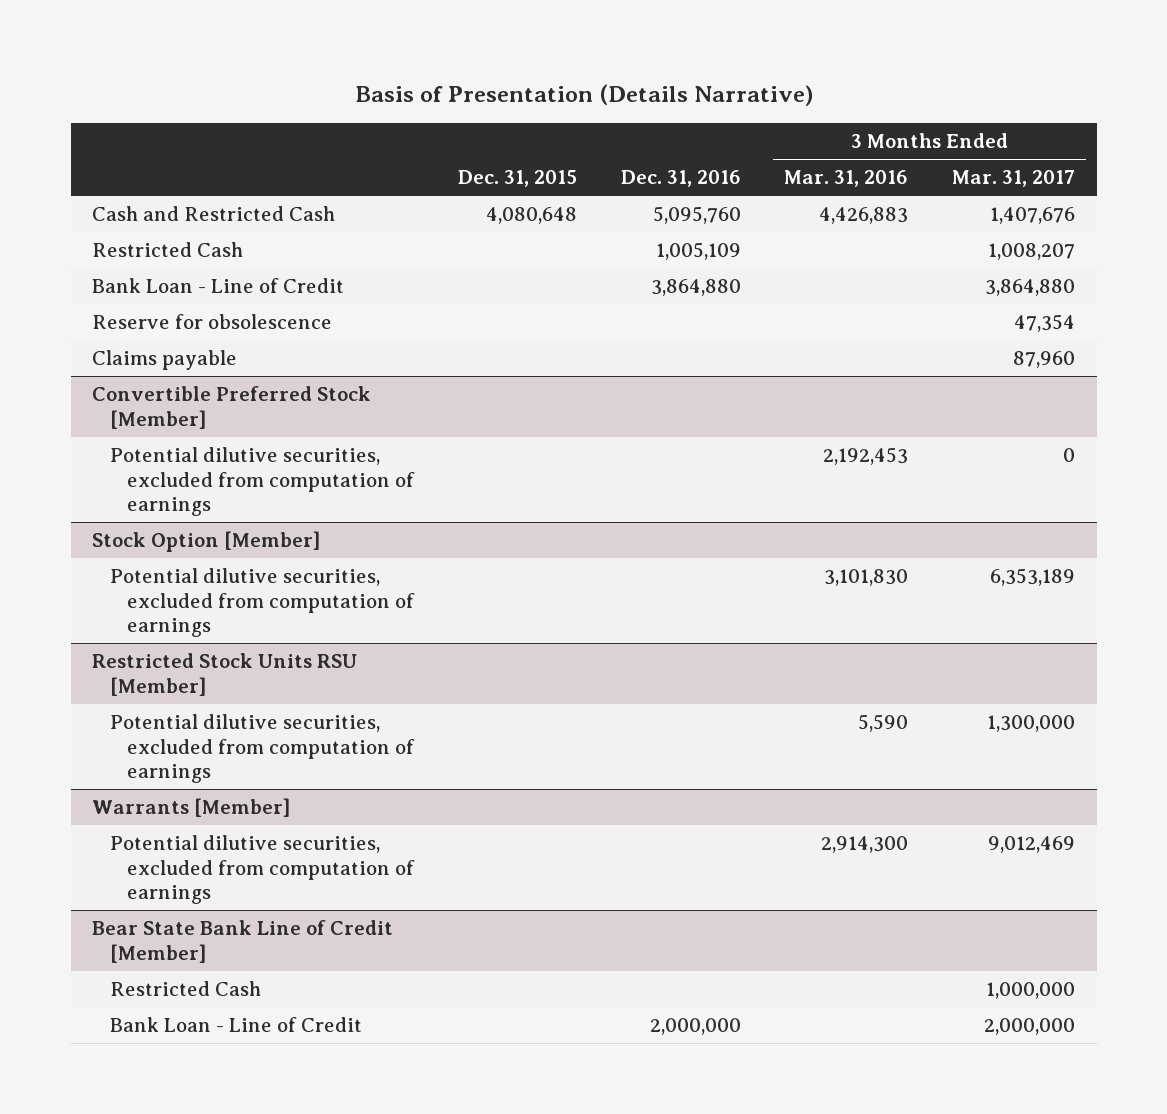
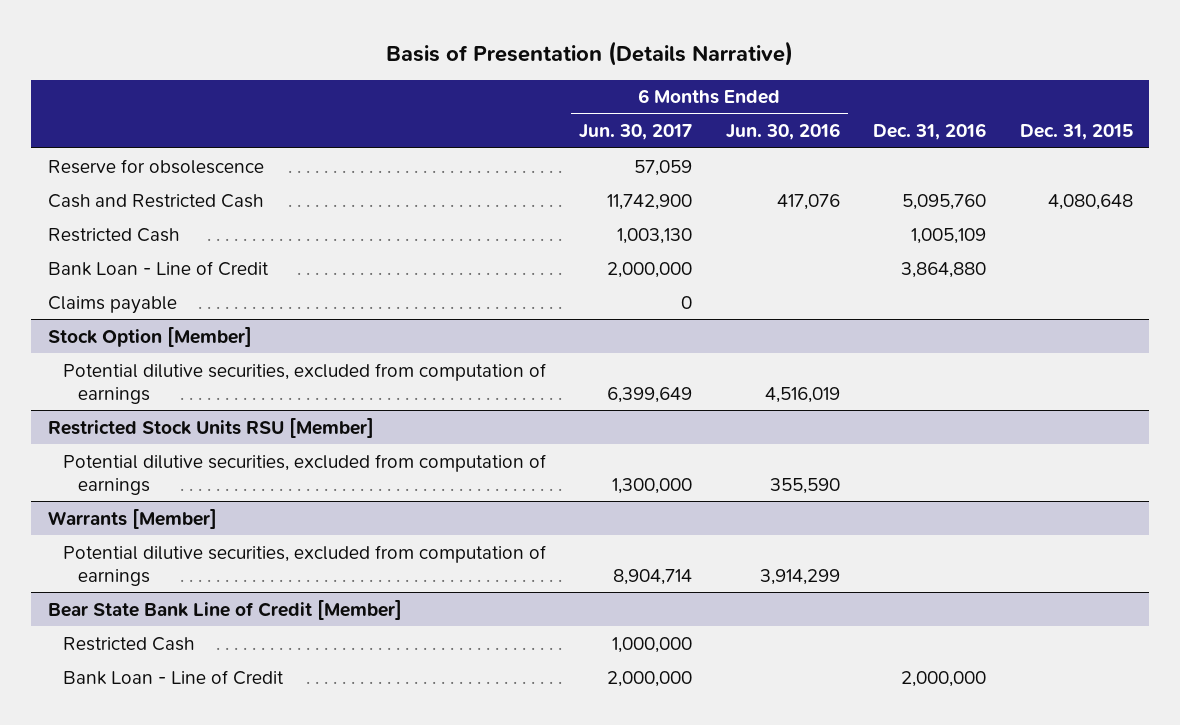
- | Dec. 31, 2015 | Dec. 31, 2016 | 3 Months Ended Mar. 31, 2016 | 3 Months Ended Mar. 31, 2017
+ | 6 Months Ended Jun. 30, 2017 | 6 Months Ended Jun. 30, 2016 | Dec. 31, 2016 | Dec. 31, 2015
moved up: Reserve for obsolescence | 57,059 | | |
- Convertible Preferred Stock [Member]
- Potential dilutive securities, excluded from computation of earnings | | | 2,192,453 | 0

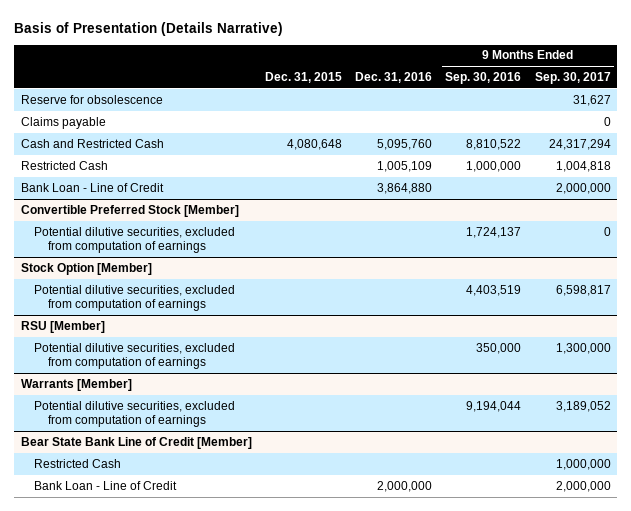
- | 6 Months Ended Jun. 30, 2017 | 6 Months Ended Jun. 30, 2016 | Dec. 31, 2016 | Dec. 31, 2015
+ | Dec. 31, 2015 | Dec. 31, 2016 | 9 Months Ended Sep. 30, 2016 | 9 Months Ended Sep. 30, 2017
moved up: Claims payable | | | | 0
+ Convertible Preferred Stock [Member]
+ Potential dilutive securities, excluded from computation of earnings | | | 1,724,137 | 0
- Restricted Stock Units RSU [Member]
+ RSU [Member]

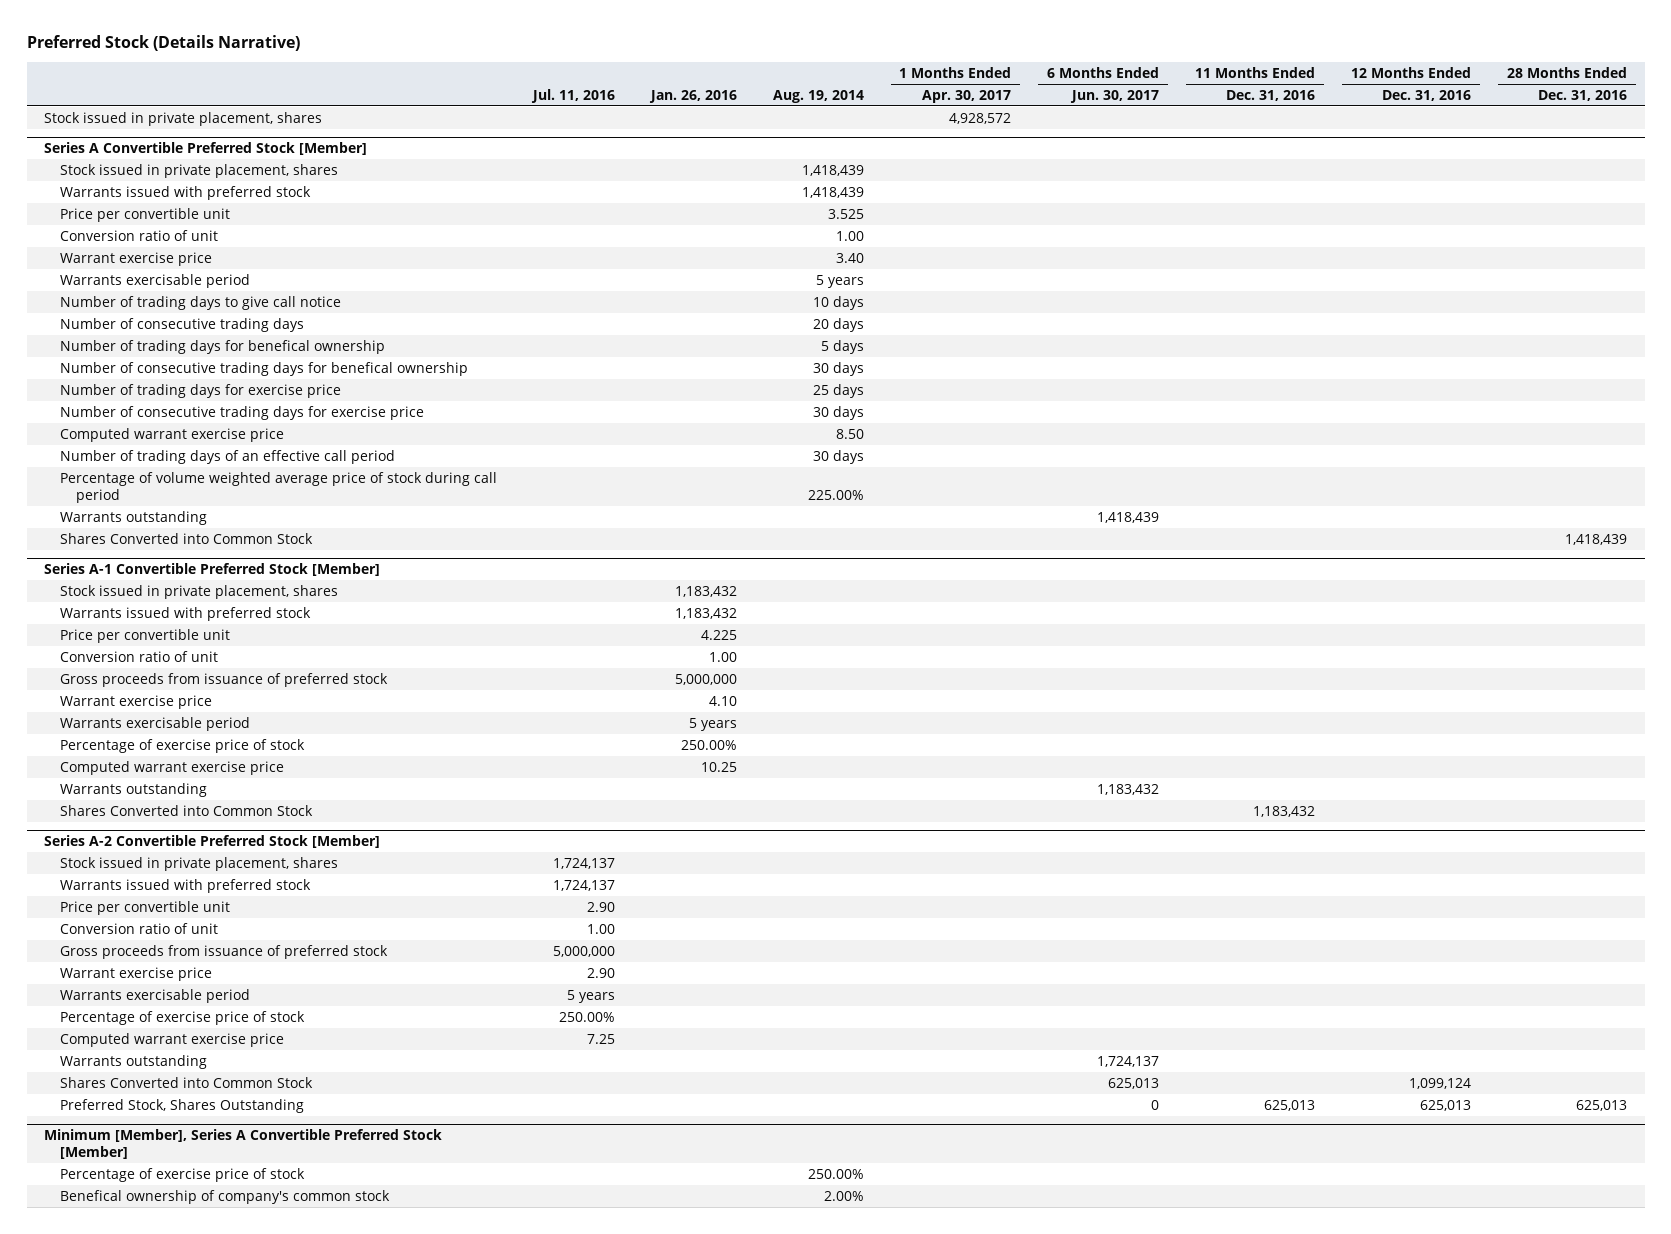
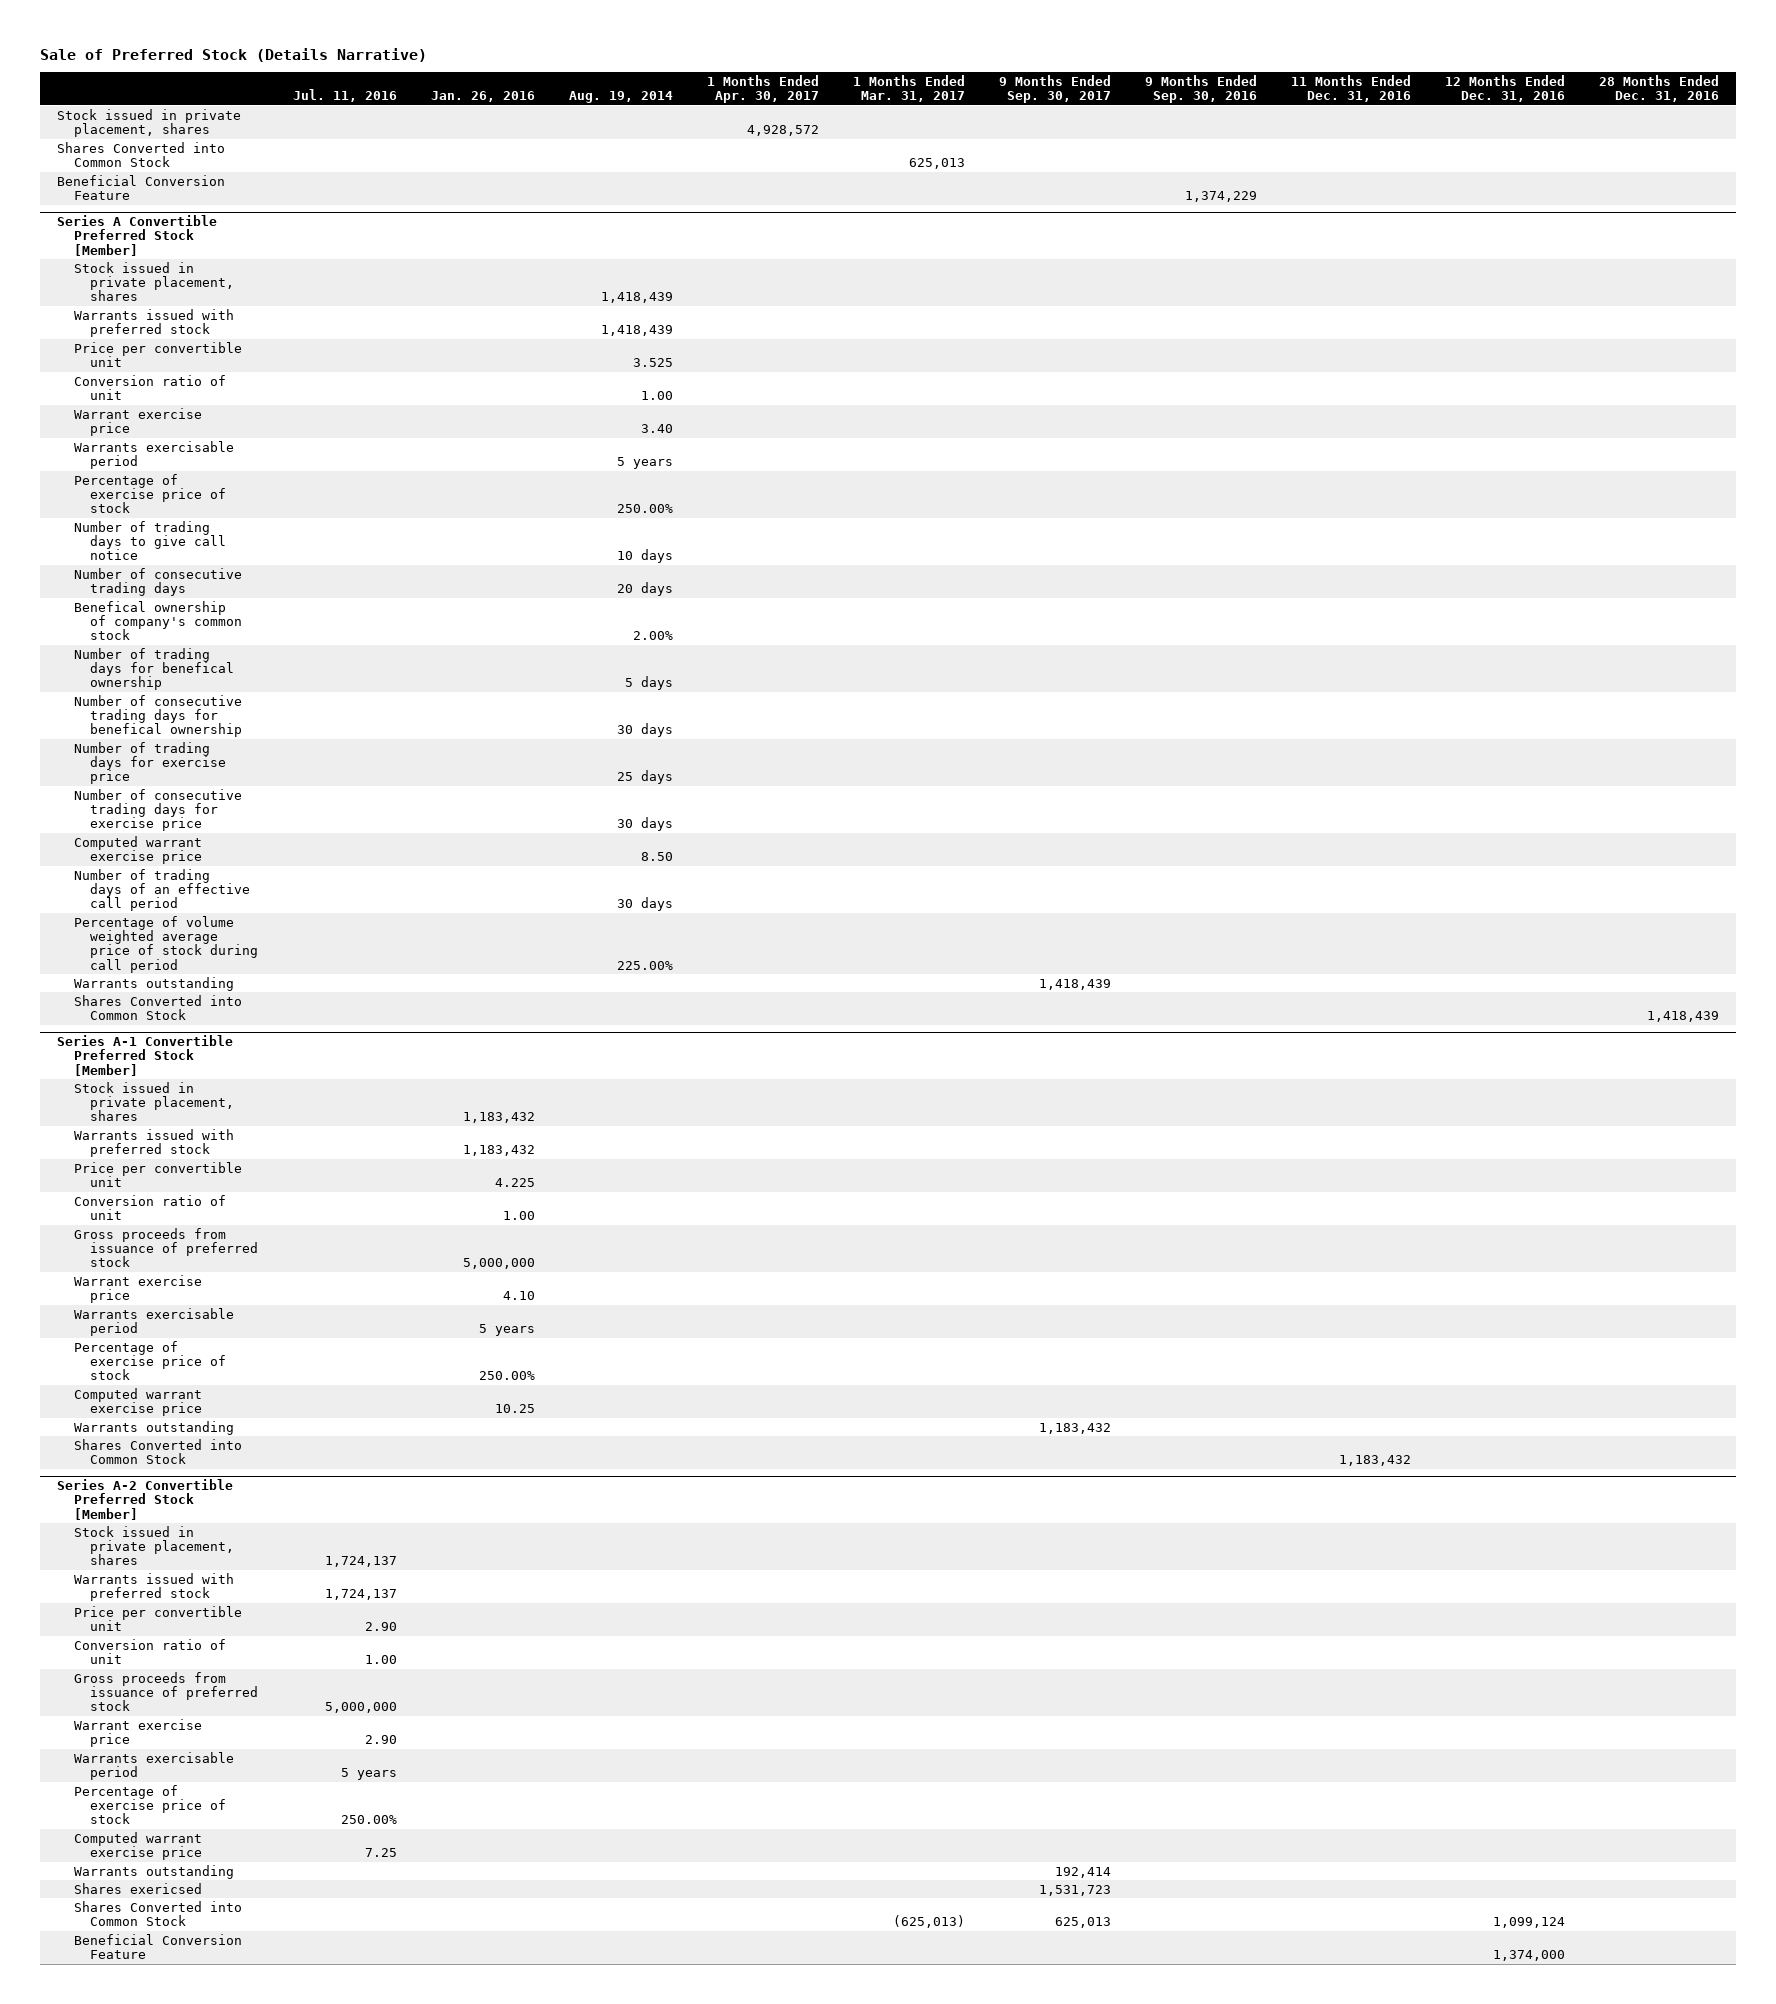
- Preferred Stock (Details Narrative)
+ Sale of Preferred Stock (Details Narrative)
- | Jul. 11, 2016 | Jan. 26, 2016 | Aug. 19, 2014 | 1 Months Ended Apr. 30, 2017 | 6 Months Ended Jun. 30, 2017 | 11 Months Ended Dec. 31, 2016 | 12 Months Ended Dec. 31, 2016 | 28 Months Ended Dec. 31, 2016
+ | Jul. 11, 2016 | Jan. 26, 2016 | Aug. 19, 2014 | 1 Months Ended Apr. 30, 2017 | 1 Months Ended Mar. 31, 2017 | 9 Months Ended Sep. 30, 2017 | 9 Months Ended Sep. 30, 2016 | 11 Months Ended Dec. 31, 2016 | 12 Months Ended Dec. 31, 2016 | 28 Months Ended Dec. 31, 2016
+ Shares Converted into Common Stock | | | | | 625,013 | | | | |
+ Beneficial Conversion Feature | | | | | | | 1,374,229 | | |
@ Series A Convertible Preferred Stock [Member]
+ Percentage of exercise price of stock | | | 250.00% | | | | | | |
+ Benefical ownership of company's common stock | | | 2.00% | | | | | | |
@ Series A-2 Convertible Preferred Stock [Member]
+ Shares exericsed | | | | | | 1,531,723 | | | |
- Preferred Stock, Shares Outstanding | | | | | 0 | 625,013 | 625,013 | 625,013
- Minimum [Member], Series A Convertible Preferred Stock [Member]
- Percentage of exercise price of stock | | | 250.00% | | | | |
- Benefical ownership of company's common stock | | | 2.00% | | | | |
@ Series A-2 Convertible Preferred Stock [Member]
+ Beneficial Conversion Feature | | | | | | | | | 1,374,000 |

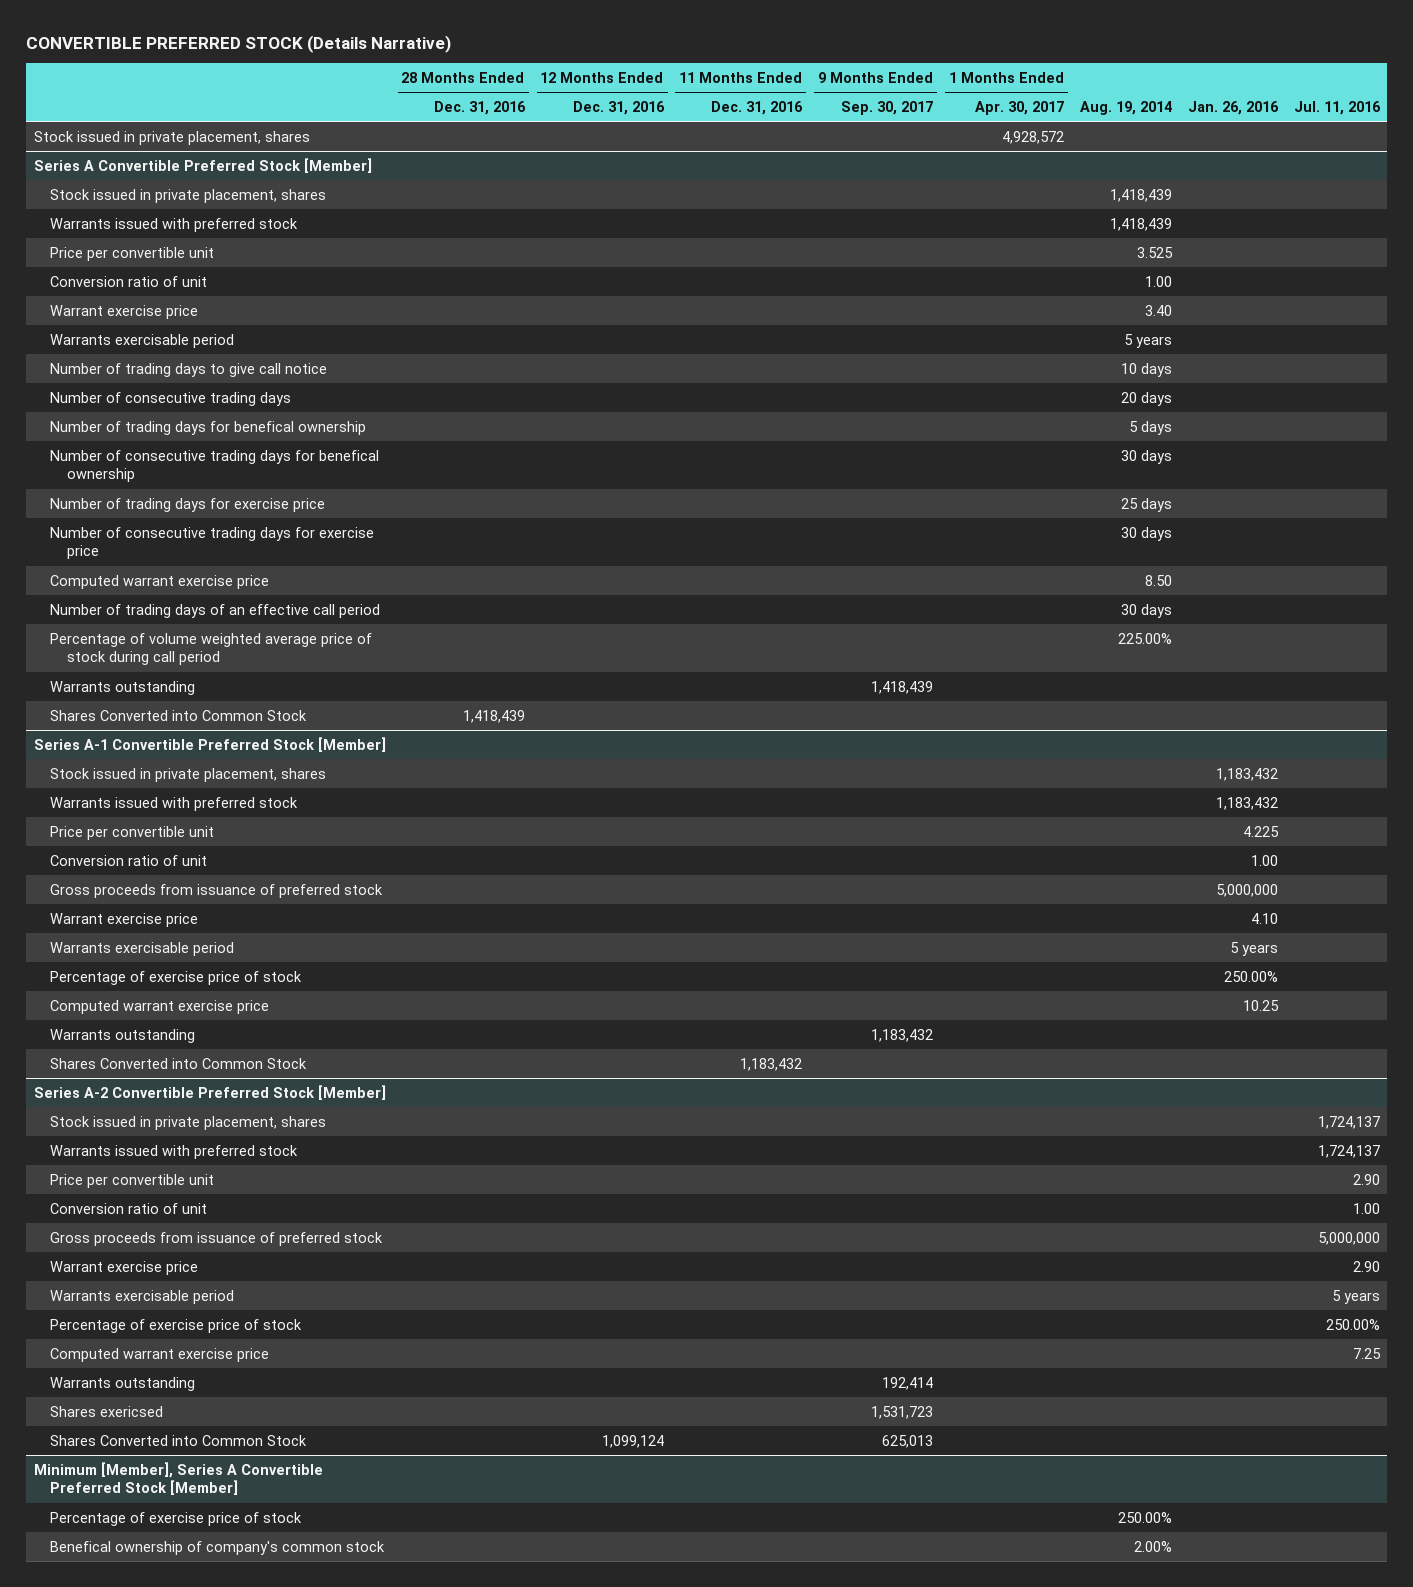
- Sale of Preferred Stock (Details Narrative)
+ CONVERTIBLE PREFERRED STOCK (Details Narrative)
- | Jul. 11, 2016 | Jan. 26, 2016 | Aug. 19, 2014 | 1 Months Ended Apr. 30, 2017 | 1 Months Ended Mar. 31, 2017 | 9 Months Ended Sep. 30, 2017 | 9 Months Ended Sep. 30, 2016 | 11 Months Ended Dec. 31, 2016 | 12 Months Ended Dec. 31, 2016 | 28 Months Ended Dec. 31, 2016
+ | 28 Months Ended Dec. 31, 2016 | 12 Months Ended Dec. 31, 2016 | 11 Months Ended Dec. 31, 2016 | 9 Months Ended Sep. 30, 2017 | 1 Months Ended Apr. 30, 2017 | Aug. 19, 2014 | Jan. 26, 2016 | Jul. 11, 2016
- Shares Converted into Common Stock | | | | | 625,013 | | | | |
- Beneficial Conversion Feature | | | | | | | 1,374,229 | | |
@ Series A Convertible Preferred Stock [Member]
- Percentage of exercise price of stock | | | 250.00% | | | | | | |
- Benefical ownership of company's common stock | | | 2.00% | | | | | | |
@ Series A-2 Convertible Preferred Stock [Member]
- Beneficial Conversion Feature | | | | | | | | | 1,374,000 |
+ Minimum [Member], Series A Convertible Preferred Stock [Member]
+ Percentage of exercise price of stock | | | | | | 250.00% | |
+ Benefical ownership of company's common stock | | | | | | 2.00% | |

